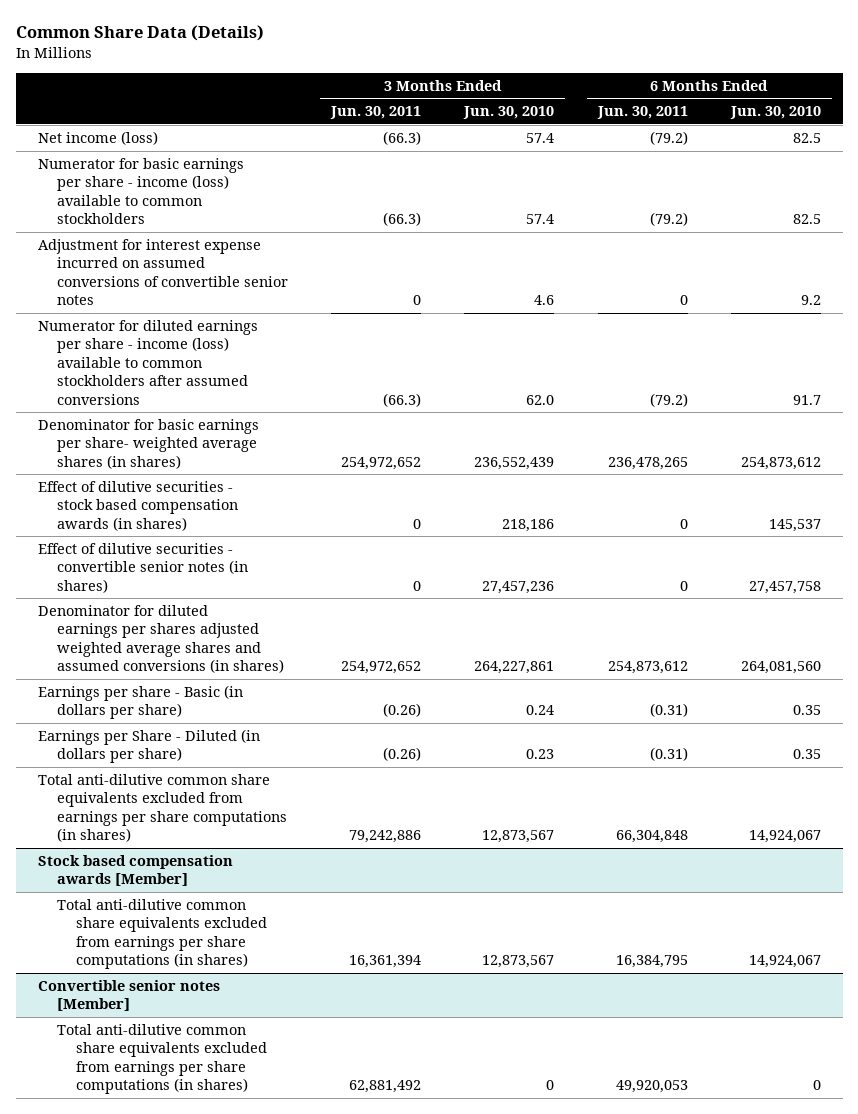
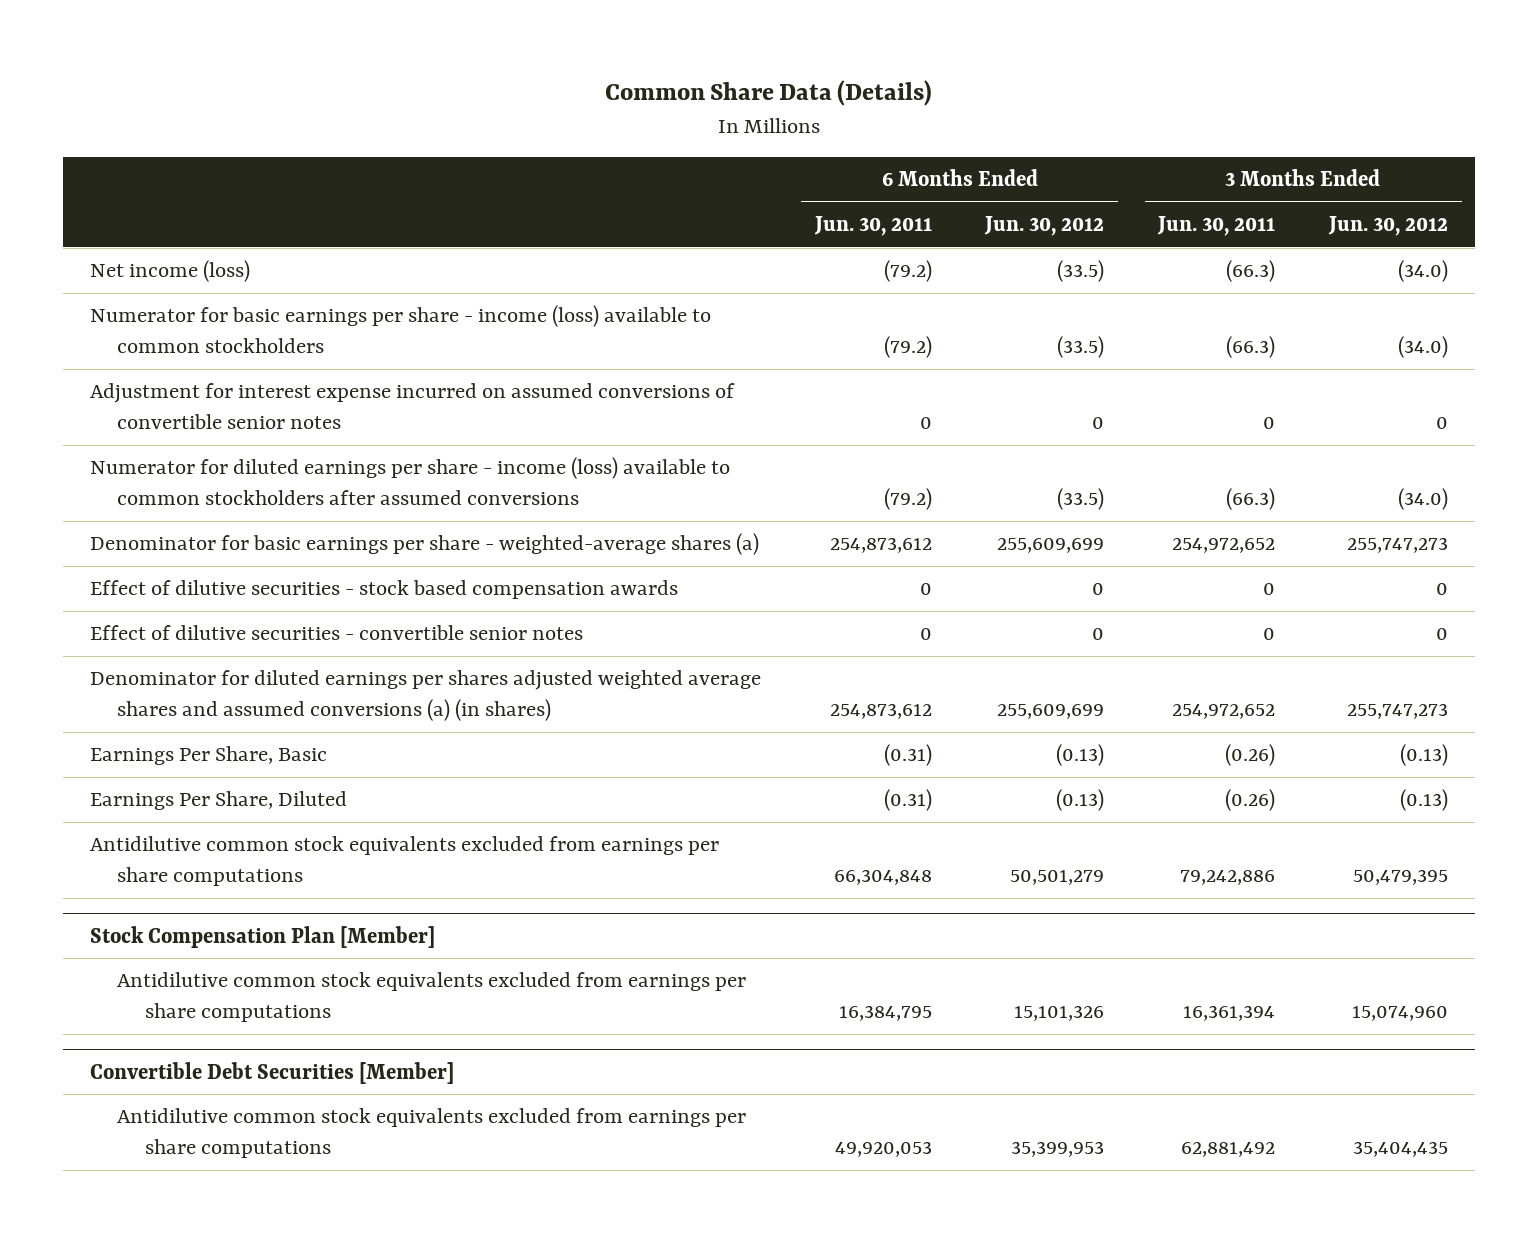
- | 3 Months Ended Jun. 30, 2011 | 3 Months Ended Jun. 30, 2010 | 6 Months Ended Jun. 30, 2011 | 6 Months Ended Jun. 30, 2010
+ | 6 Months Ended Jun. 30, 2011 | 6 Months Ended Jun. 30, 2012 | 3 Months Ended Jun. 30, 2011 | 3 Months Ended Jun. 30, 2012
- Denominator for basic earnings per share- weighted average shares (in shares) | 254,972,652 | 236,552,439 | 236,478,265 | 254,873,612
- Effect of dilutive securities - stock based compensation awards (in shares) | 0 | 218,186 | 0 | 145,537
- Effect of dilutive securities - convertible senior notes (in shares) | 0 | 27,457,236 | 0 | 27,457,758
- Denominator for diluted earnings per shares adjusted weighted average shares and assumed conversions (in shares) | 254,972,652 | 264,227,861 | 254,873,612 | 264,081,560
- Earnings per share - Basic (in dollars per share) | (0.26) | 0.24 | (0.31) | 0.35
- Earnings per Share - Diluted (in dollars per share) | (0.26) | 0.23 | (0.31) | 0.35
- Total anti-dilutive common share equivalents excluded from earnings per share computations (in shares) | 79,242,886 | 12,873,567 | 66,304,848 | 14,924,067
- Stock based compensation awards [Member]
- Total anti-dilutive common share equivalents excluded from earnings per share computations (in shares) | 16,361,394 | 12,873,567 | 16,384,795 | 14,924,067
- Convertible senior notes [Member]
- Total anti-dilutive common share equivalents excluded from earnings per share computations (in shares) | 62,881,492 | 0 | 49,920,053 | 0
+ Denominator for basic earnings per share - weighted-average shares (a) | 254,873,612 | 255,609,699 | 254,972,652 | 255,747,273
+ Effect of dilutive securities - stock based compensation awards | 0 | 0 | 0 | 0
+ Effect of dilutive securities - convertible senior notes | 0 | 0 | 0 | 0
+ Denominator for diluted earnings per shares adjusted weighted average shares and assumed conversions (a) (in shares) | 254,873,612 | 255,609,699 | 254,972,652 | 255,747,273
+ Earnings Per Share, Basic | (0.31) | (0.13) | (0.26) | (0.13)
+ Earnings Per Share, Diluted | (0.31) | (0.13) | (0.26) | (0.13)
+ Antidilutive common stock equivalents excluded from earnings per share computations | 66,304,848 | 50,501,279 | 79,242,886 | 50,479,395
+ Stock Compensation Plan [Member]
+ Antidilutive common stock equivalents excluded from earnings per share computations | 16,384,795 | 15,101,326 | 16,361,394 | 15,074,960
+ Convertible Debt Securities [Member]
+ Antidilutive common stock equivalents excluded from earnings per share computations | 49,920,053 | 35,399,953 | 62,881,492 | 35,404,435

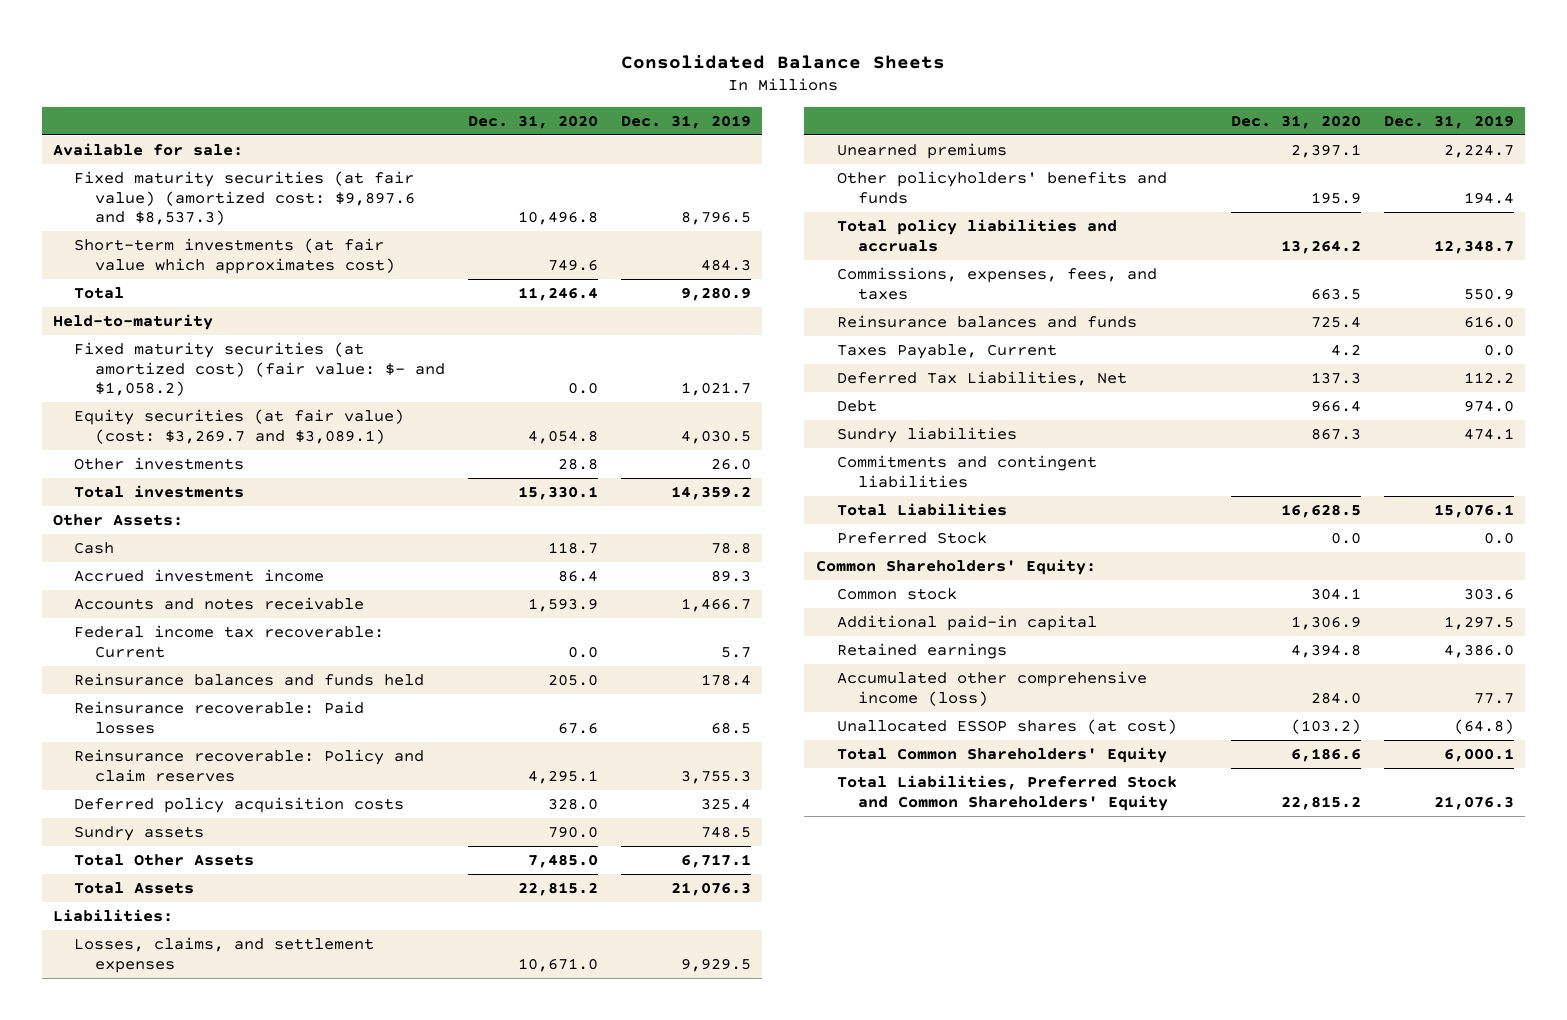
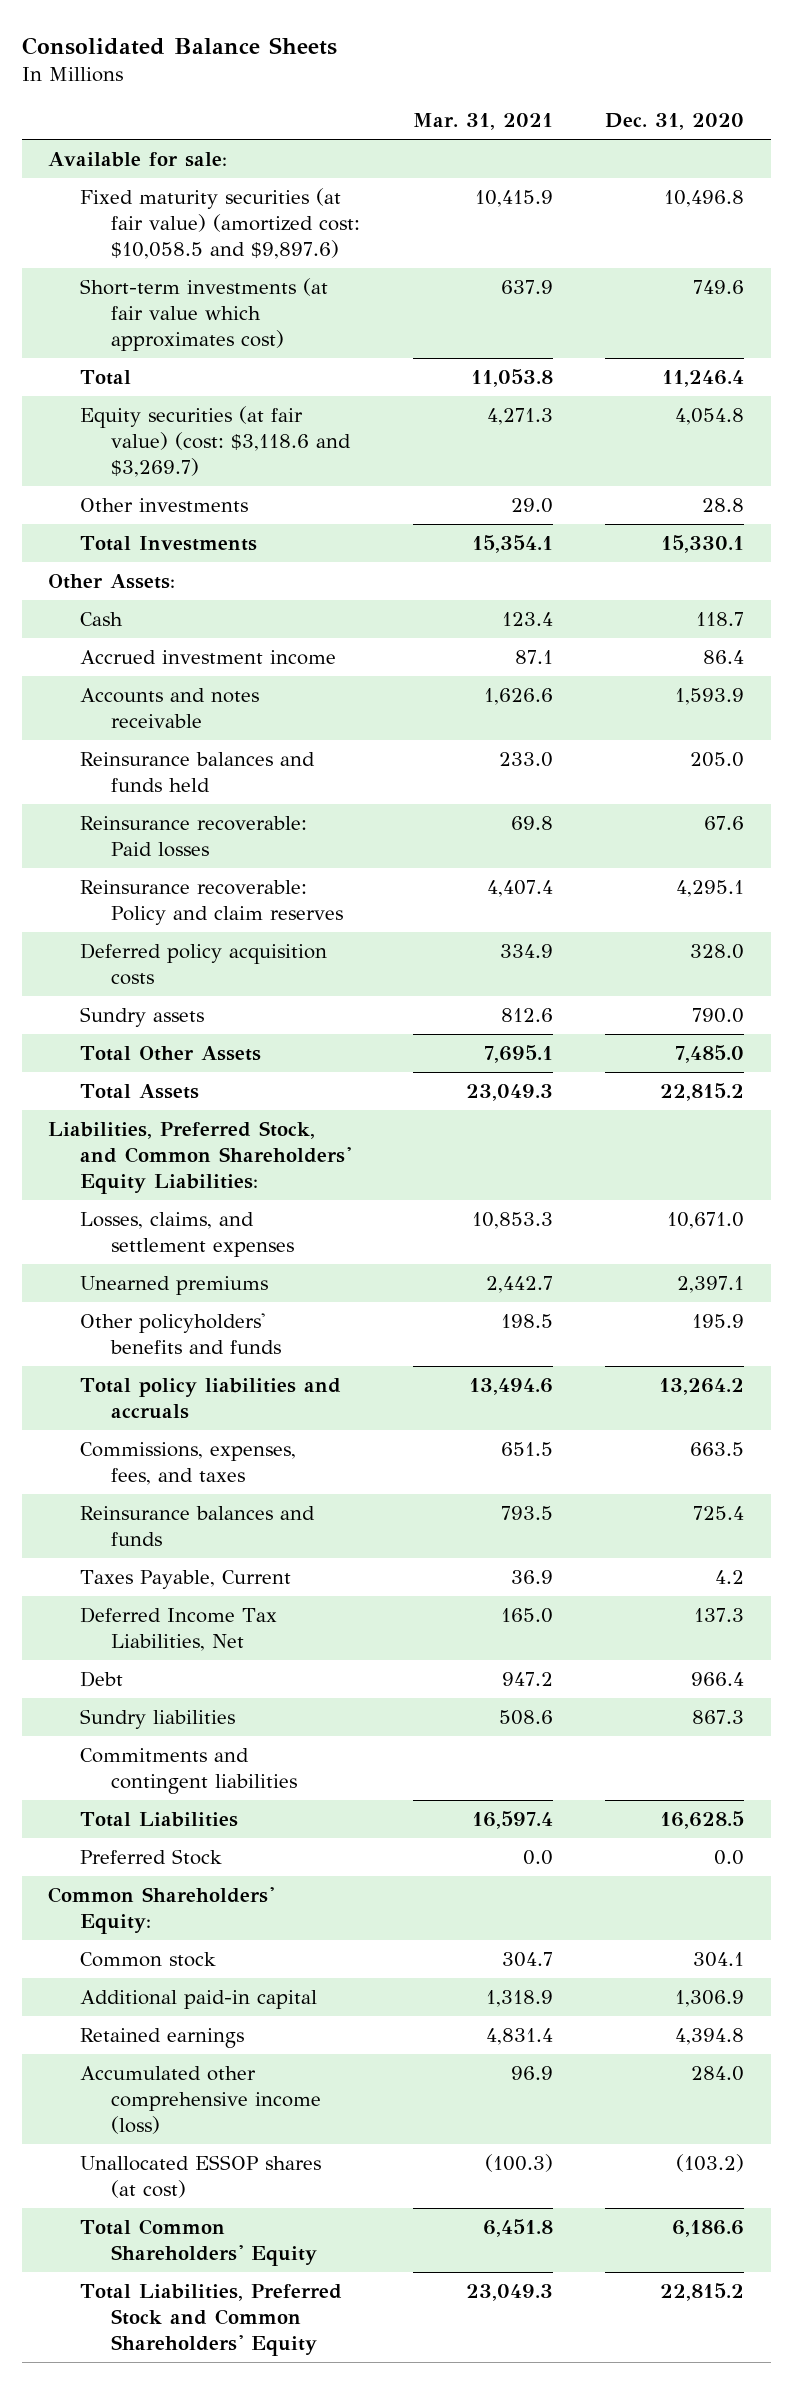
- | Dec. 31, 2020 | Dec. 31, 2019
+ | Mar. 31, 2021 | Dec. 31, 2020
- Fixed maturity securities (at fair value) (amortized cost: $9,897.6 and $8,537.3) | 10,496.8 | 8,796.5
+ Fixed maturity securities (at fair value) (amortized cost: $10,058.5 and $9,897.6) | 10,415.9 | 10,496.8
- Held-to-maturity
- Fixed maturity securities (at amortized cost) (fair value: $- and $1,058.2) | 0.0 | 1,021.7
- Equity securities (at fair value) (cost: $3,269.7 and $3,089.1) | 4,054.8 | 4,030.5
+ Equity securities (at fair value) (cost: $3,118.6 and $3,269.7) | 4,271.3 | 4,054.8
- Total investments | 15,330.1 | 14,359.2
+ Total Investments | 15,354.1 | 15,330.1
- Federal income tax recoverable: Current | 0.0 | 5.7
- Liabilities:
+ Liabilities, Preferred Stock, and Common Shareholders' Equity Liabilities:
- Deferred Tax Liabilities, Net | 137.3 | 112.2
+ Deferred Income Tax Liabilities, Net | 165.0 | 137.3

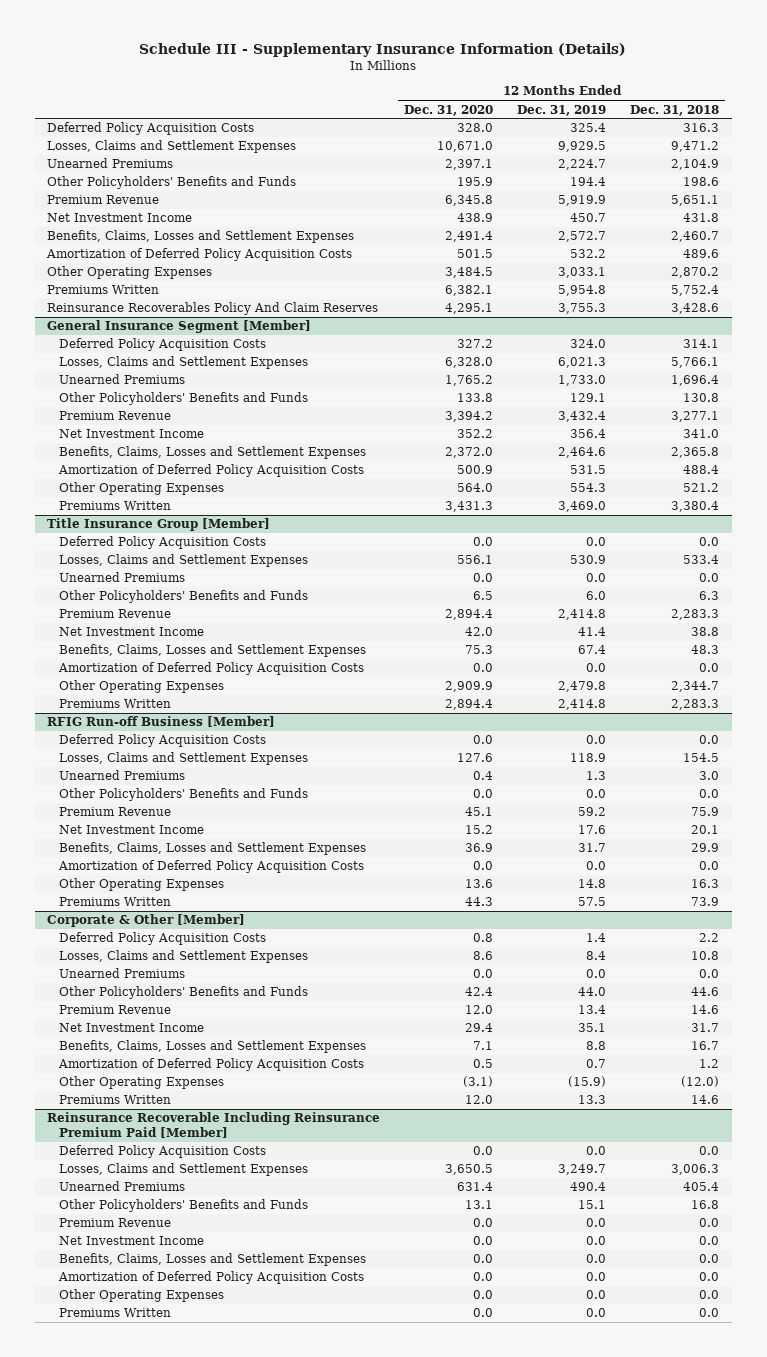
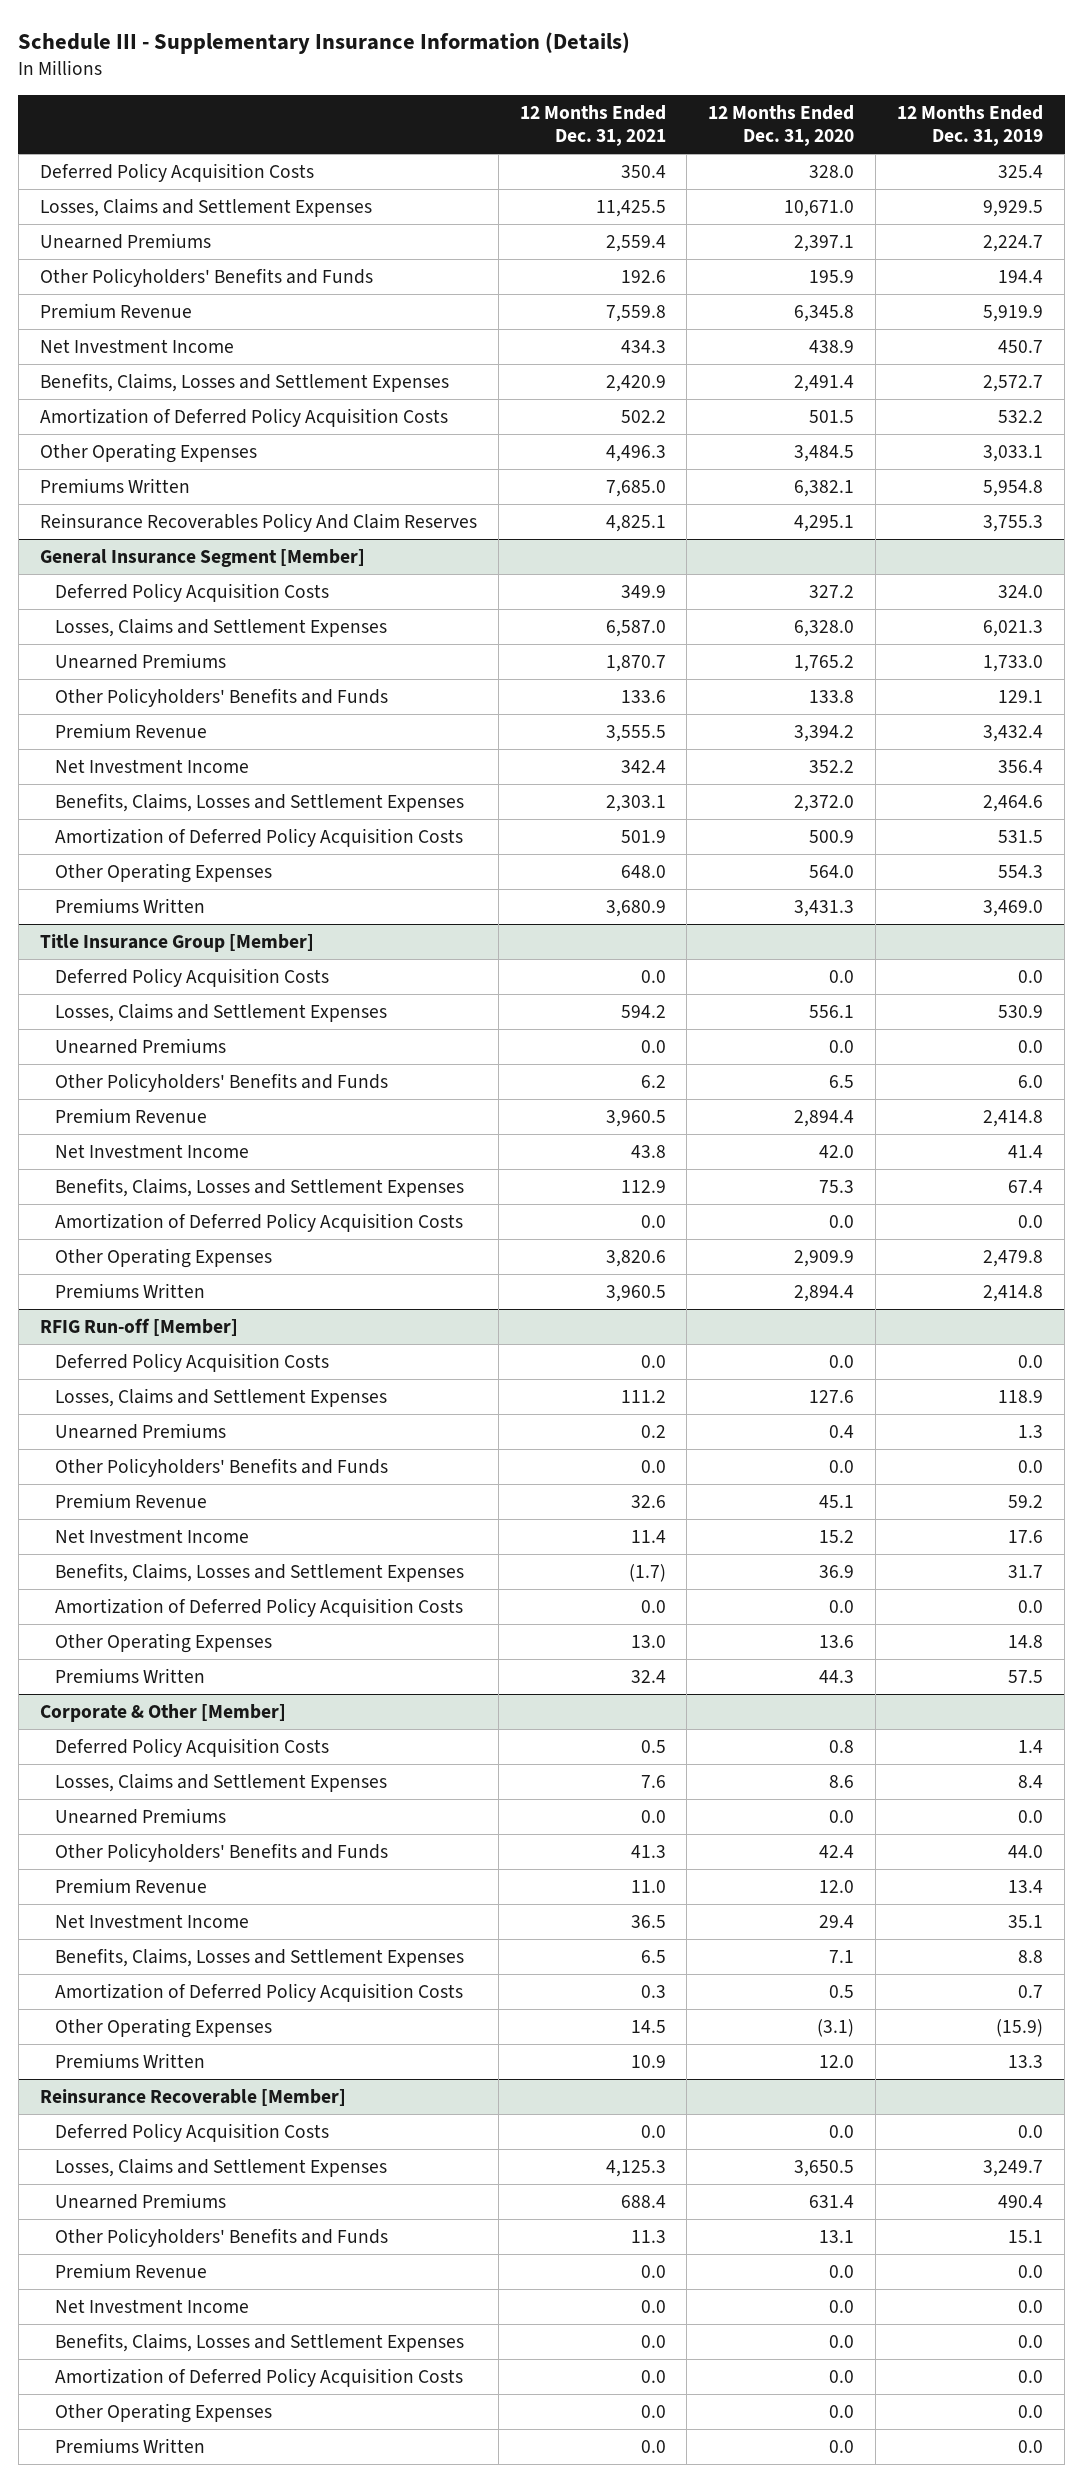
- | 12 Months Ended Dec. 31, 2020 | 12 Months Ended Dec. 31, 2019 | 12 Months Ended Dec. 31, 2018
+ | 12 Months Ended Dec. 31, 2021 | 12 Months Ended Dec. 31, 2020 | 12 Months Ended Dec. 31, 2019
- RFIG Run-off Business [Member]
+ RFIG Run-off [Member]
- Reinsurance Recoverable Including Reinsurance Premium Paid [Member]
+ Reinsurance Recoverable [Member]

